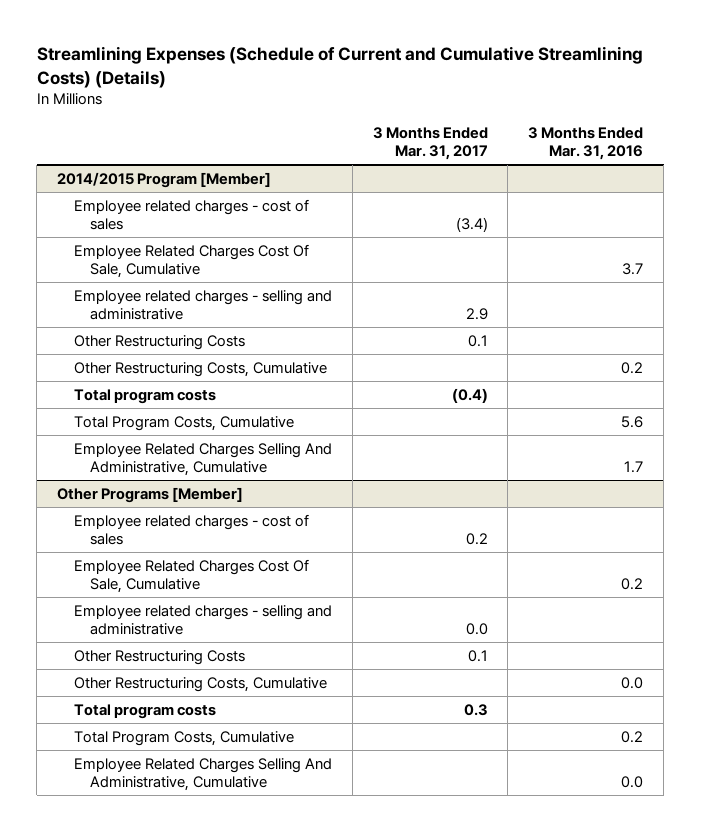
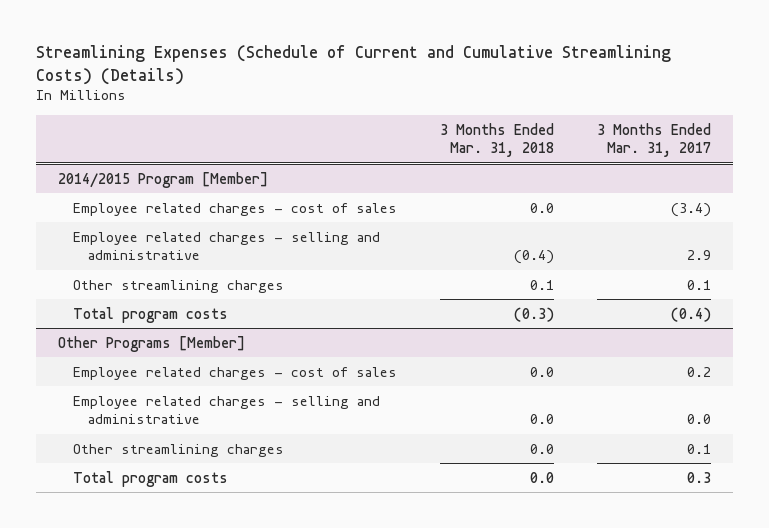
- | 3 Months Ended Mar. 31, 2017 | 3 Months Ended Mar. 31, 2016
+ | 3 Months Ended Mar. 31, 2018 | 3 Months Ended Mar. 31, 2017
@ 2014/2015 Program [Member]
- Employee Related Charges Cost Of Sale, Cumulative | | 3.7
- Other Restructuring Costs | 0.1 |
- Other Restructuring Costs, Cumulative | | 0.2
+ Other streamlining charges | 0.1 | 0.1
- Total Program Costs, Cumulative | | 5.6
- Employee Related Charges Selling And Administrative, Cumulative | | 1.7
@ Other Programs [Member]
- Employee Related Charges Cost Of Sale, Cumulative | | 0.2
- Other Restructuring Costs | 0.1 |
- Other Restructuring Costs, Cumulative | | 0.0
+ Other streamlining charges | 0.0 | 0.1
- Total Program Costs, Cumulative | | 0.2
- Employee Related Charges Selling And Administrative, Cumulative | | 0.0

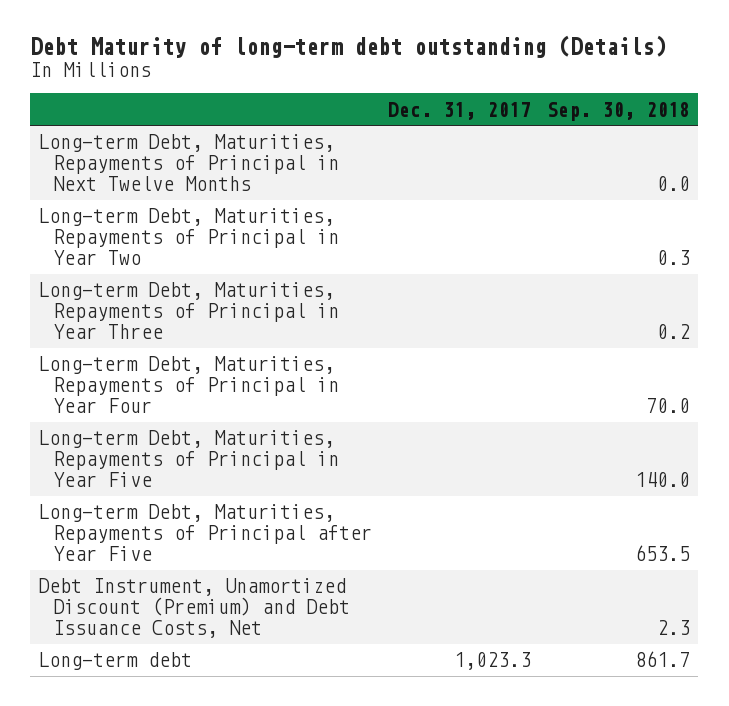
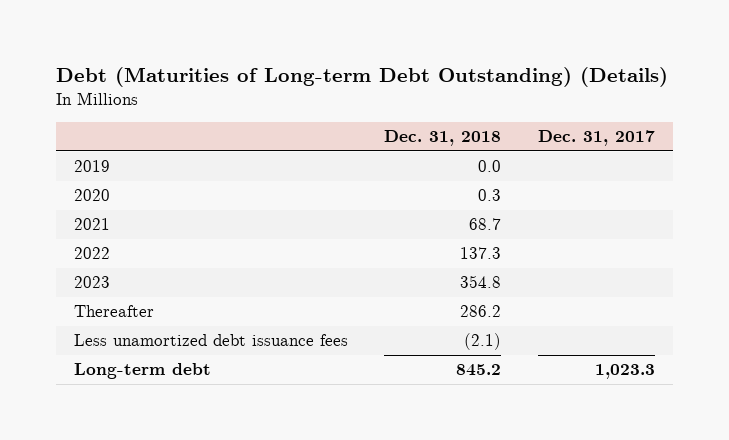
- Debt Maturity of long-term debt outstanding (Details)
+ Debt (Maturities of Long-term Debt Outstanding) (Details)
- | Dec. 31, 2017 | Sep. 30, 2018
+ | Dec. 31, 2018 | Dec. 31, 2017
- Long-term Debt, Maturities, Repayments of Principal in Next Twelve Months | | 0.0
- Long-term Debt, Maturities, Repayments of Principal in Year Two | | 0.3
- Long-term Debt, Maturities, Repayments of Principal in Year Three | | 0.2
- Long-term Debt, Maturities, Repayments of Principal in Year Four | | 70.0
- Long-term Debt, Maturities, Repayments of Principal in Year Five | | 140.0
- Long-term Debt, Maturities, Repayments of Principal after Year Five | | 653.5
- Debt Instrument, Unamortized Discount (Premium) and Debt Issuance Costs, Net | | 2.3
+ 2019 | 0.0 |
+ 2020 | 0.3 |
+ 2021 | 68.7 |
+ 2022 | 137.3 |
+ 2023 | 354.8 |
+ Thereafter | 286.2 |
+ Less unamortized debt issuance fees | (2.1) |

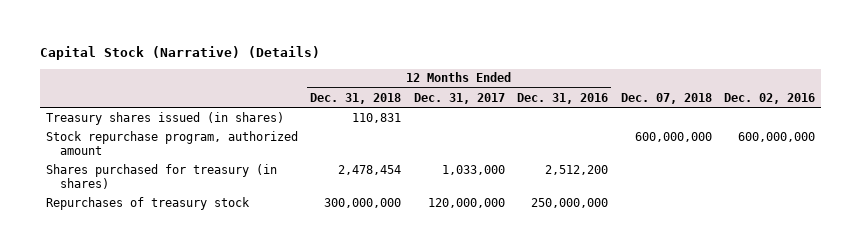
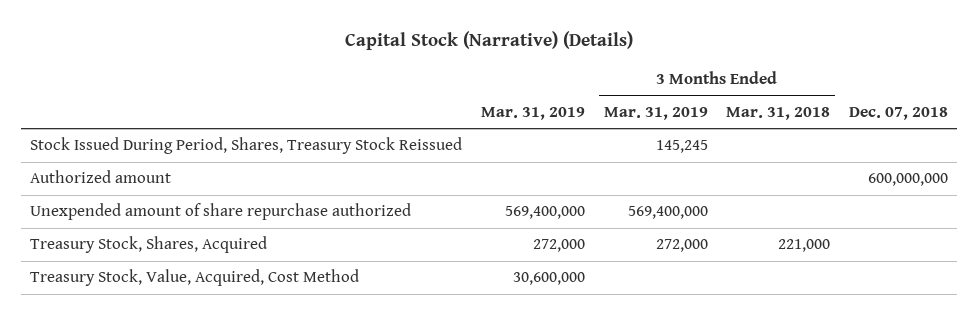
- | 12 Months Ended Dec. 31, 2018 | 12 Months Ended Dec. 31, 2017 | 12 Months Ended Dec. 31, 2016 | Dec. 07, 2018 | Dec. 02, 2016
+ | Mar. 31, 2019 | 3 Months Ended Mar. 31, 2019 | 3 Months Ended Mar. 31, 2018 | Dec. 07, 2018
- Treasury shares issued (in shares) | 110,831 | | | |
- Stock repurchase program, authorized amount | | | | 600,000,000 | 600,000,000
- Shares purchased for treasury (in shares) | 2,478,454 | 1,033,000 | 2,512,200 | |
- Repurchases of treasury stock | 300,000,000 | 120,000,000 | 250,000,000 | |
+ Stock Issued During Period, Shares, Treasury Stock Reissued | | 145,245 | |
+ Authorized amount | | | | 600,000,000
+ Unexpended amount of share repurchase authorized | 569,400,000 | 569,400,000 | |
+ Treasury Stock, Shares, Acquired | 272,000 | 272,000 | 221,000 |
+ Treasury Stock, Value, Acquired, Cost Method | 30,600,000 | | |

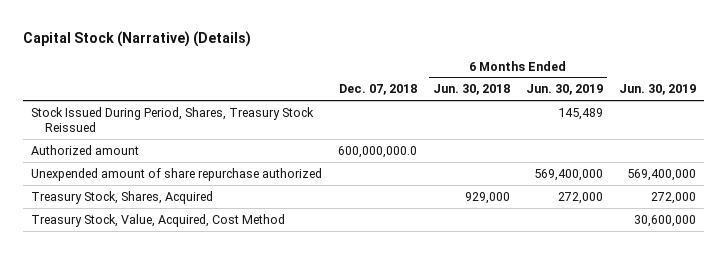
- | Mar. 31, 2019 | 3 Months Ended Mar. 31, 2019 | 3 Months Ended Mar. 31, 2018 | Dec. 07, 2018
+ | Dec. 07, 2018 | 6 Months Ended Jun. 30, 2018 | 6 Months Ended Jun. 30, 2019 | Jun. 30, 2019
- Authorized amount | | | | 600,000,000
+ Authorized amount | 600,000,000.0 | | |

